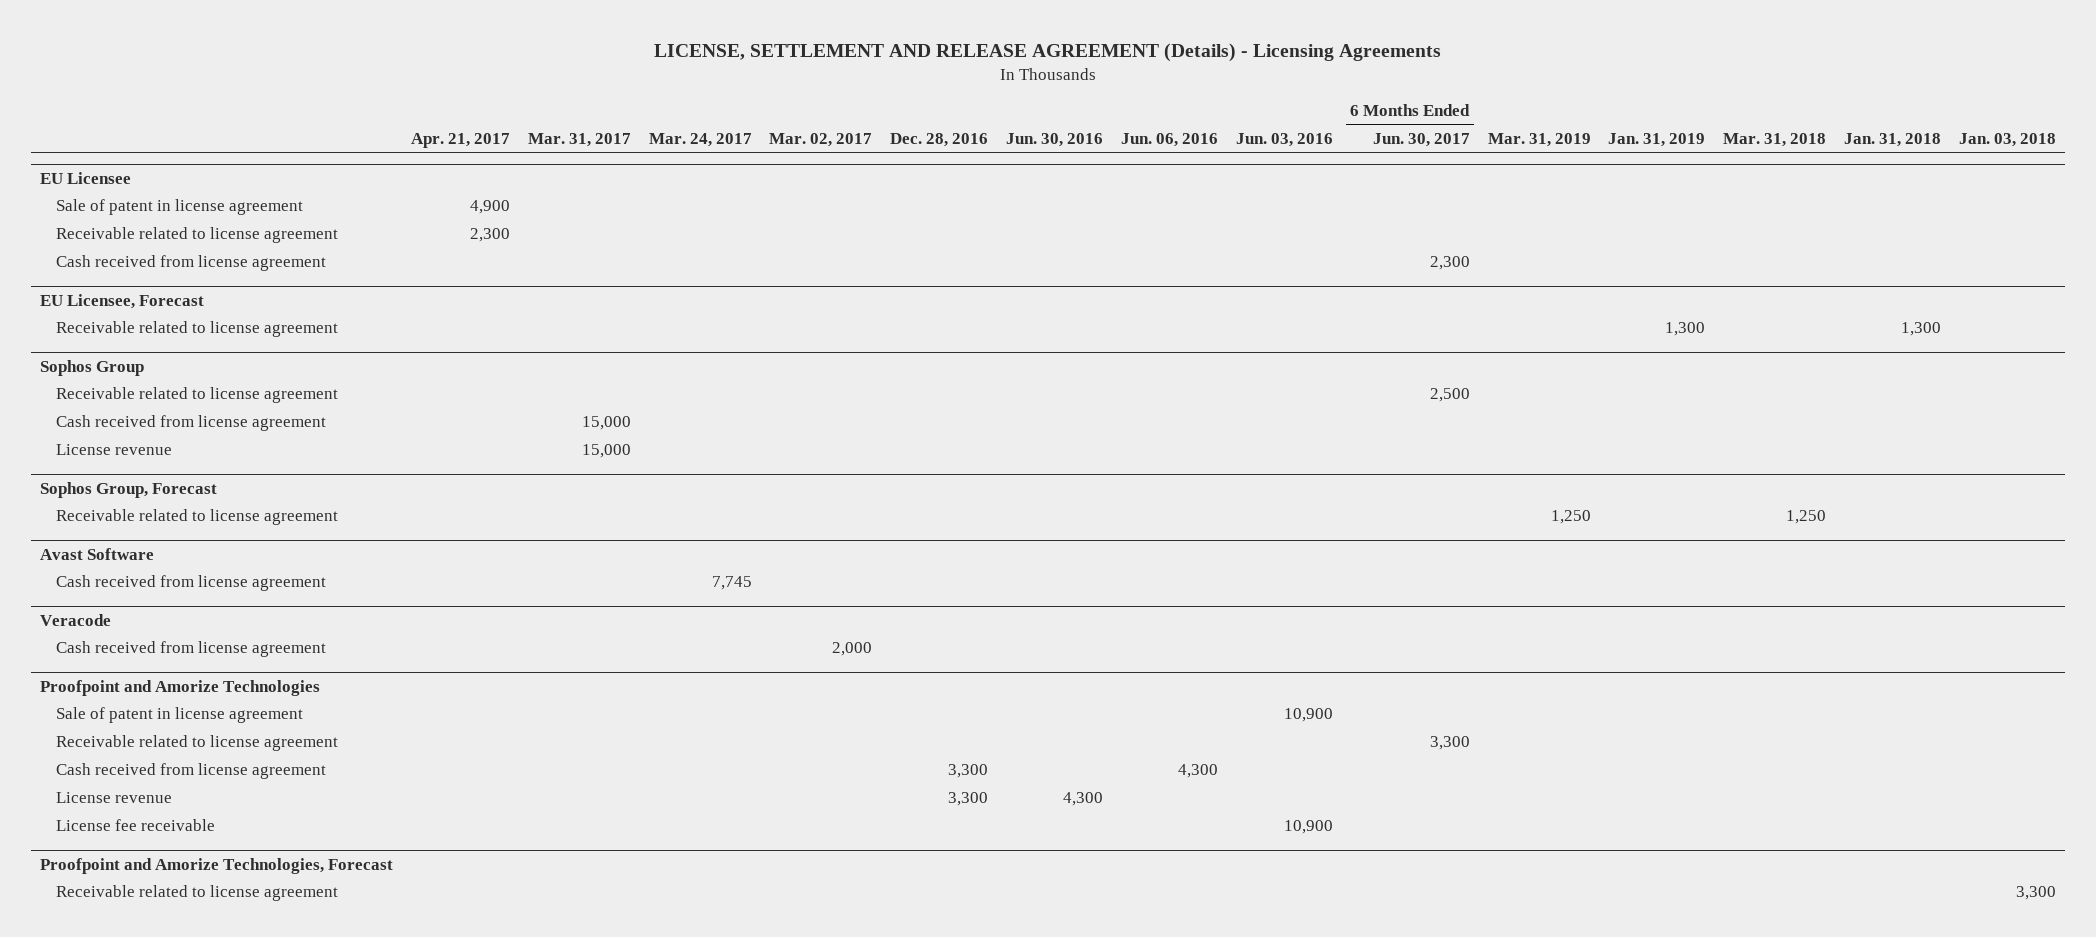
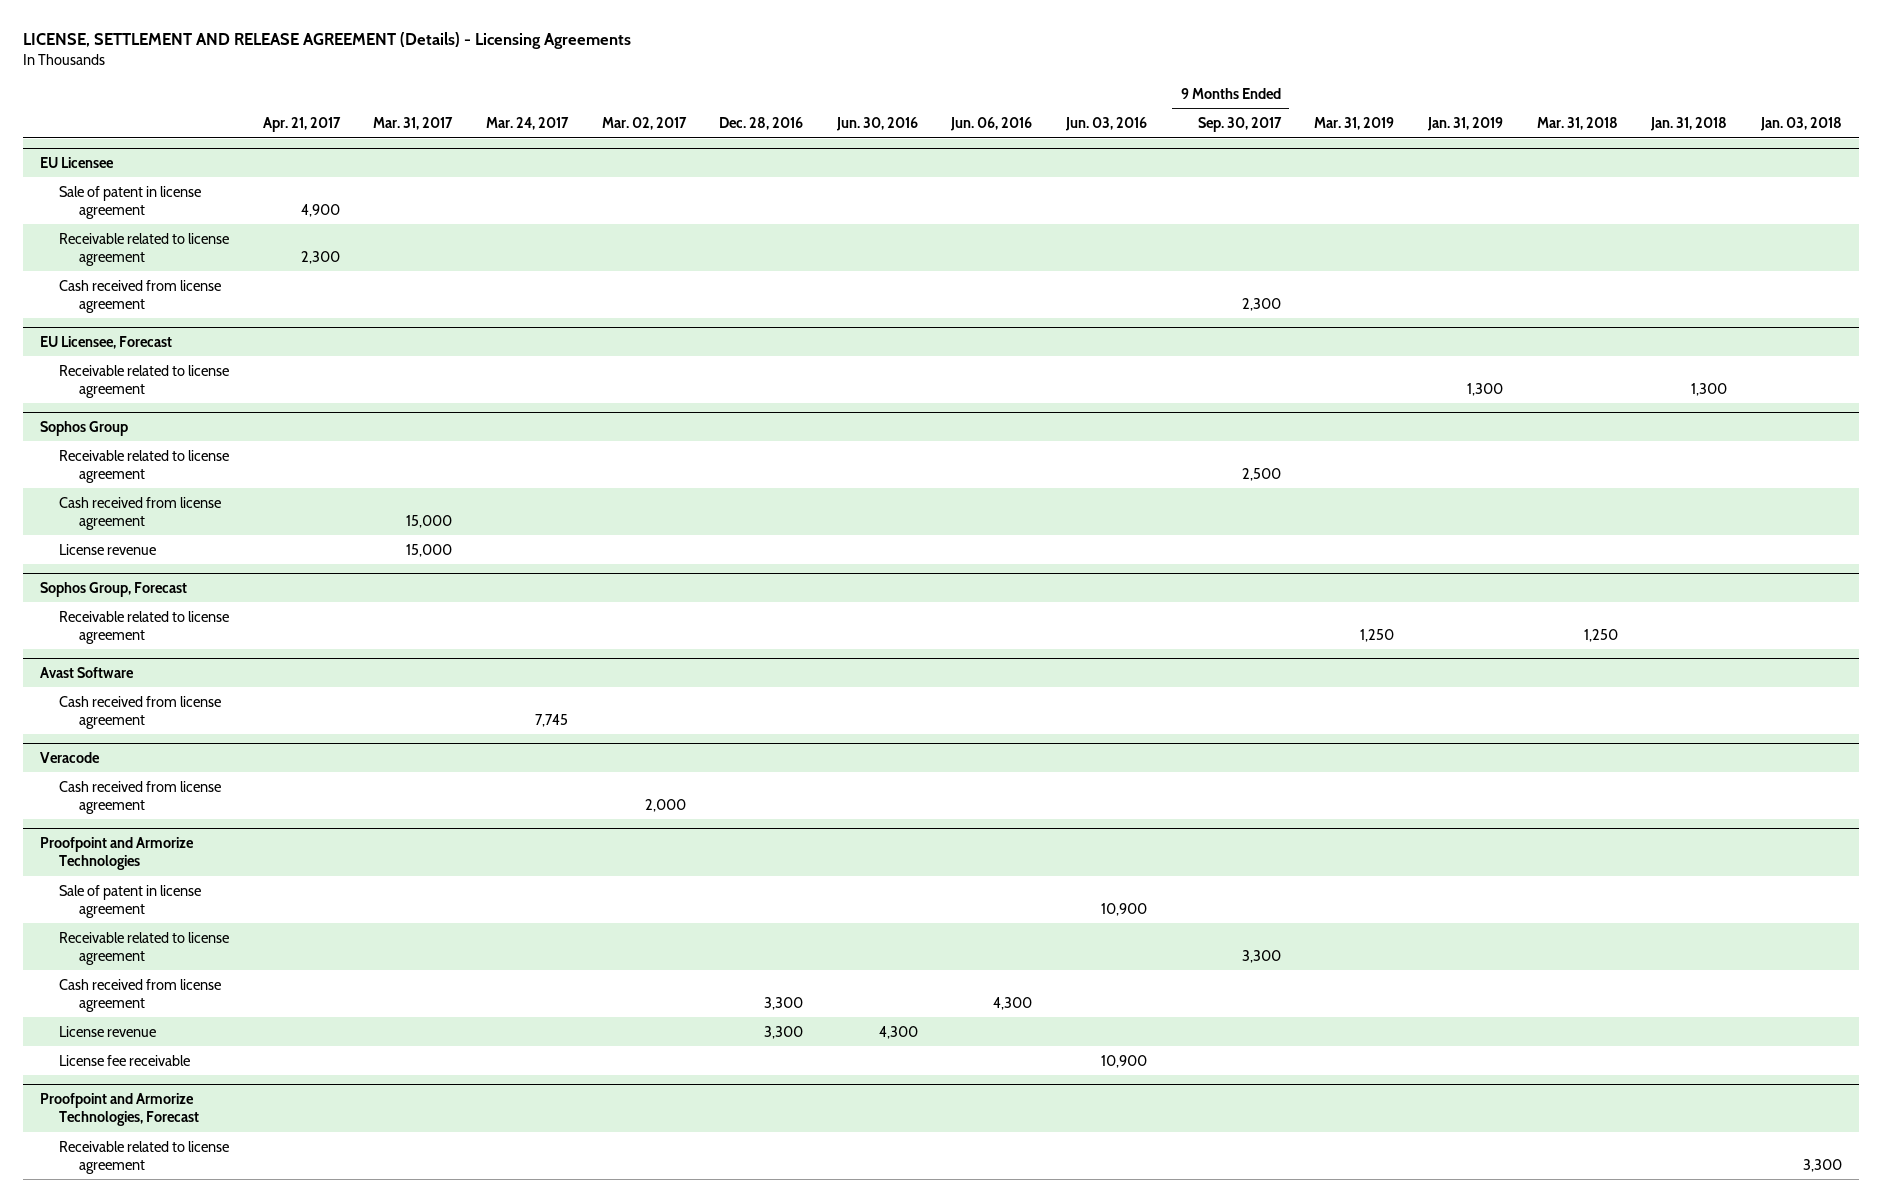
- | Apr. 21, 2017 | Mar. 31, 2017 | Mar. 24, 2017 | Mar. 02, 2017 | Dec. 28, 2016 | Jun. 30, 2016 | Jun. 06, 2016 | Jun. 03, 2016 | 6 Months Ended Jun. 30, 2017 | Mar. 31, 2019 | Jan. 31, 2019 | Mar. 31, 2018 | Jan. 31, 2018 | Jan. 03, 2018
+ | Apr. 21, 2017 | Mar. 31, 2017 | Mar. 24, 2017 | Mar. 02, 2017 | Dec. 28, 2016 | Jun. 30, 2016 | Jun. 06, 2016 | Jun. 03, 2016 | 9 Months Ended Sep. 30, 2017 | Mar. 31, 2019 | Jan. 31, 2019 | Mar. 31, 2018 | Jan. 31, 2018 | Jan. 03, 2018
- Proofpoint and Amorize Technologies
+ Proofpoint and Armorize Technologies
- Proofpoint and Amorize Technologies, Forecast
+ Proofpoint and Armorize Technologies, Forecast

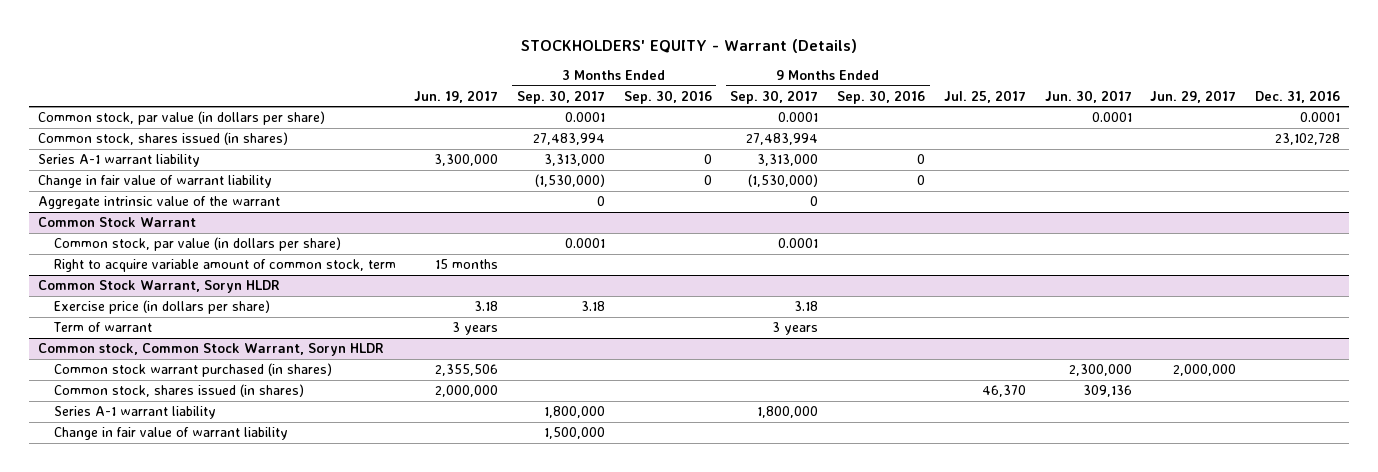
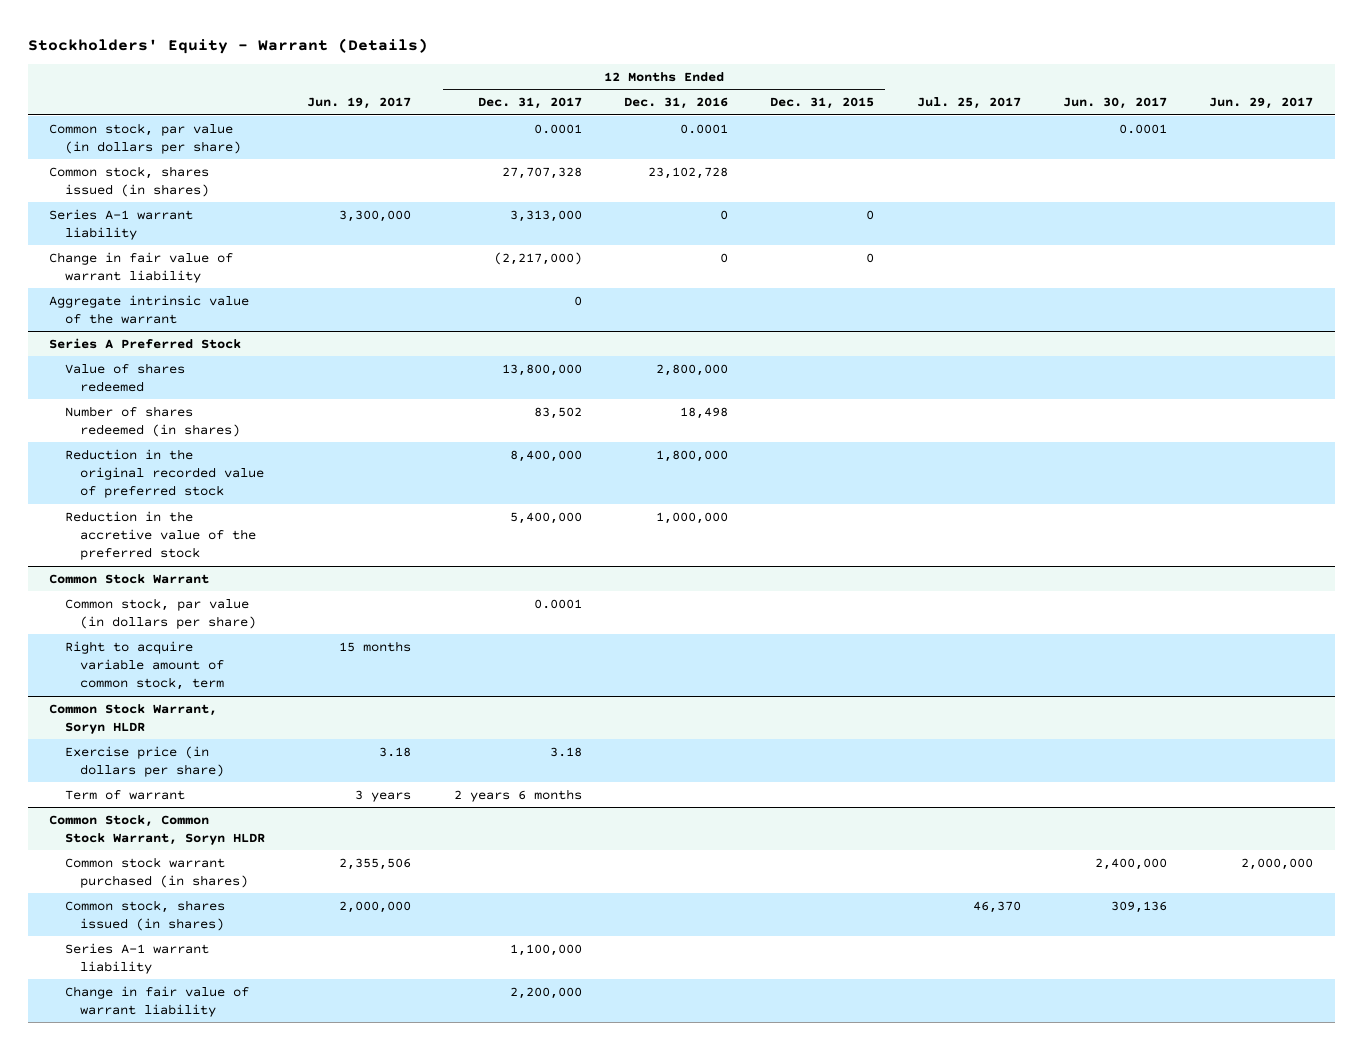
- STOCKHOLDERS' EQUITY - Warrant (Details)
+ Stockholders' Equity - Warrant (Details)
- | Jun. 19, 2017 | 3 Months Ended Sep. 30, 2017 | 3 Months Ended Sep. 30, 2016 | 9 Months Ended Sep. 30, 2017 | 9 Months Ended Sep. 30, 2016 | Jul. 25, 2017 | Jun. 30, 2017 | Jun. 29, 2017 | Dec. 31, 2016
+ | Jun. 19, 2017 | 12 Months Ended Dec. 31, 2017 | 12 Months Ended Dec. 31, 2016 | 12 Months Ended Dec. 31, 2015 | Jul. 25, 2017 | Jun. 30, 2017 | Jun. 29, 2017
+ Series A Preferred Stock
+ Value of shares redeemed | | 13,800,000 | 2,800,000 | | | |
+ Number of shares redeemed (in shares) | | 83,502 | 18,498 | | | |
+ Reduction in the original recorded value of preferred stock | | 8,400,000 | 1,800,000 | | | |
+ Reduction in the accretive value of the preferred stock | | 5,400,000 | 1,000,000 | | | |
- Common stock, Common Stock Warrant, Soryn HLDR
- Common stock warrant purchased (in shares) | 2,355,506 | | | | | | 2,300,000 | 2,000,000 |
+ Common Stock, Common Stock Warrant, Soryn HLDR
+ Common stock warrant purchased (in shares) | 2,355,506 | | | | | 2,400,000 | 2,000,000

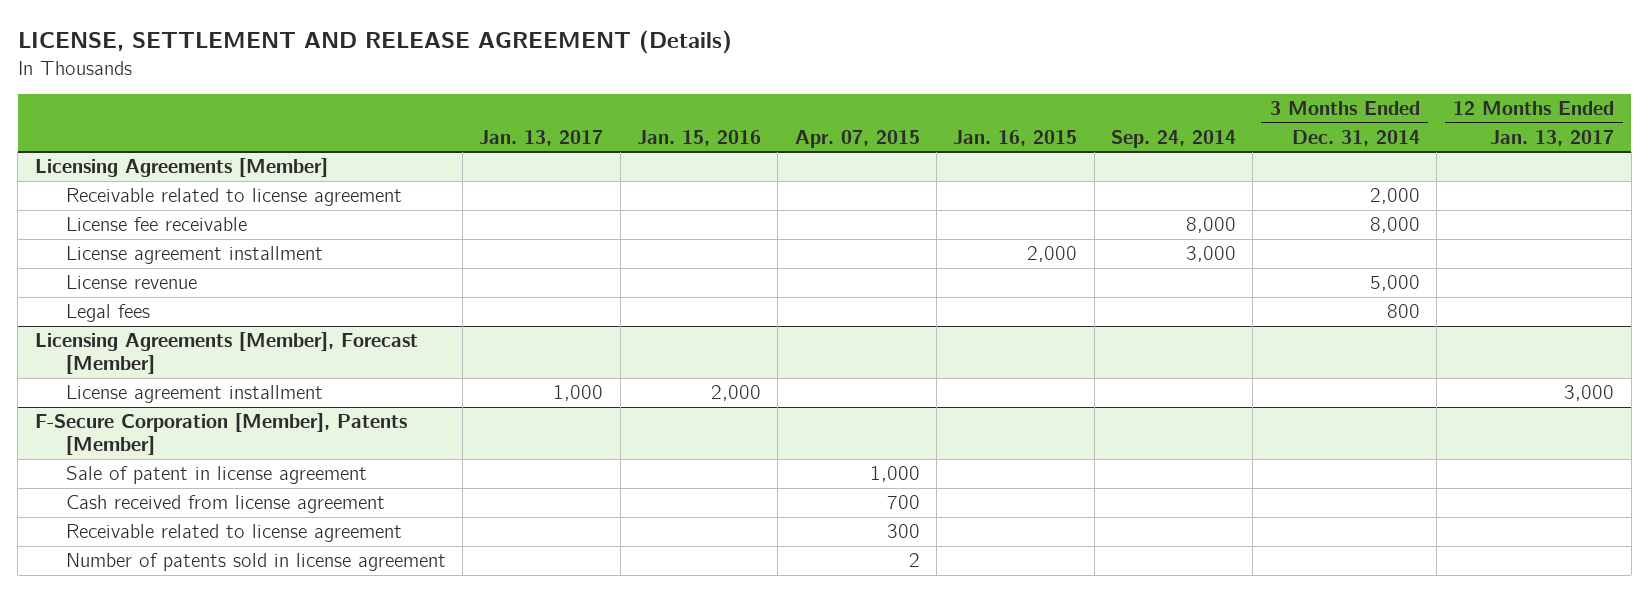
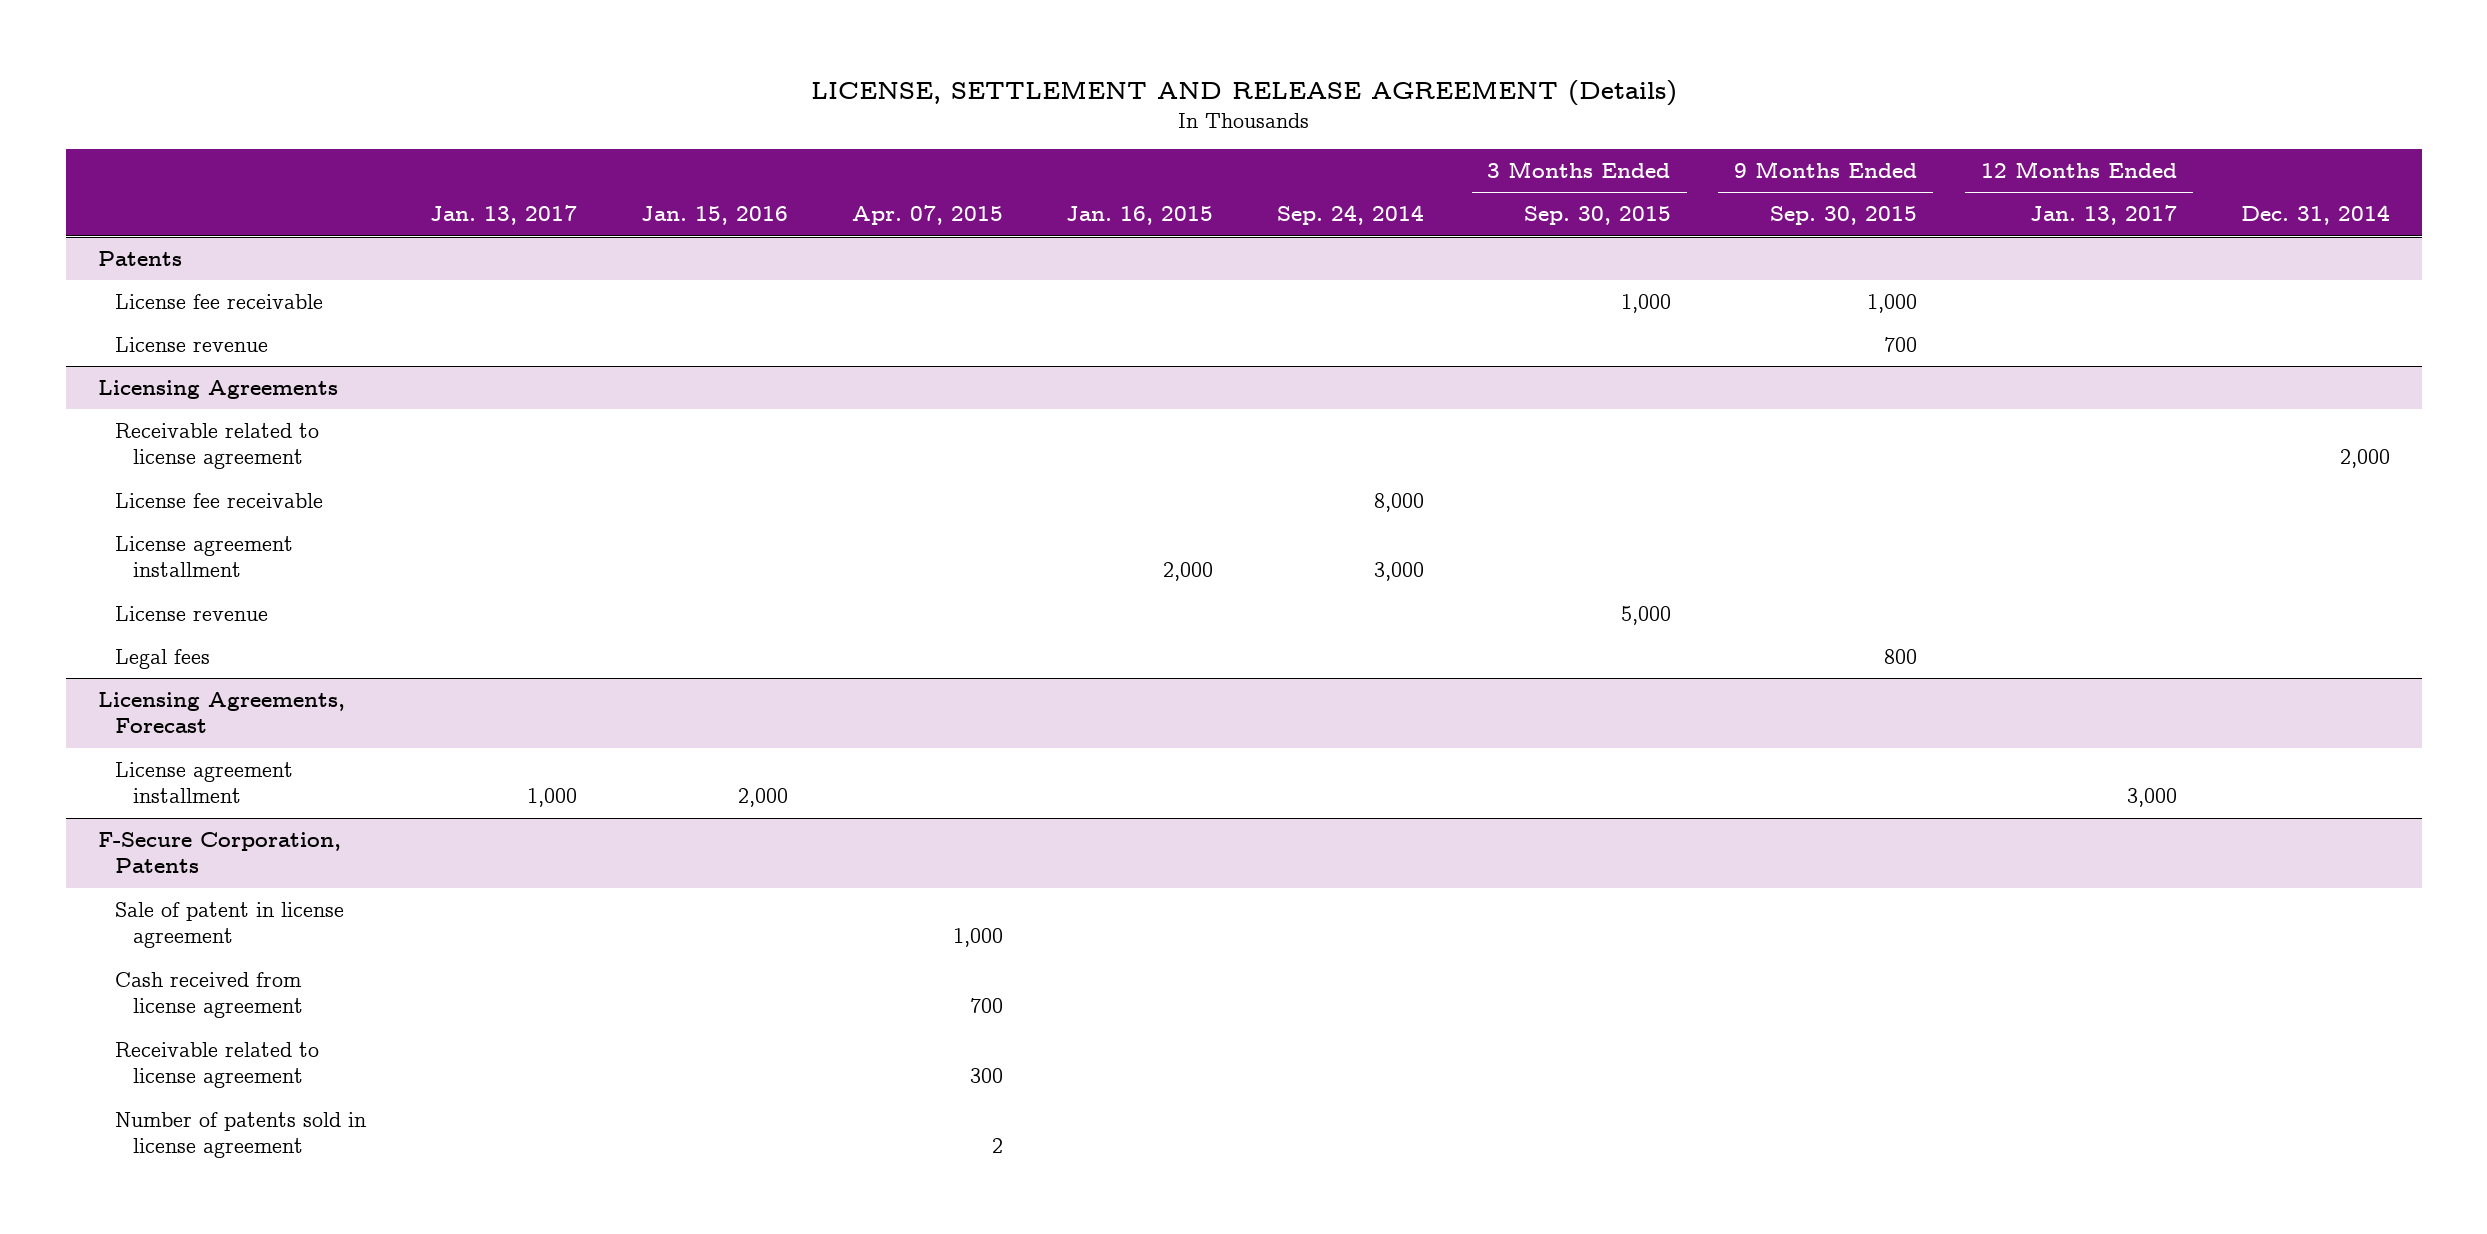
- | Jan. 13, 2017 | Jan. 15, 2016 | Apr. 07, 2015 | Jan. 16, 2015 | Sep. 24, 2014 | 3 Months Ended Dec. 31, 2014 | 12 Months Ended Jan. 13, 2017
+ | Jan. 13, 2017 | Jan. 15, 2016 | Apr. 07, 2015 | Jan. 16, 2015 | Sep. 24, 2014 | 3 Months Ended Sep. 30, 2015 | 9 Months Ended Sep. 30, 2015 | 12 Months Ended Jan. 13, 2017 | Dec. 31, 2014
- Licensing Agreements [Member]
+ Patents
+ License fee receivable | | | | | | 1,000 | 1,000 | |
+ License revenue | | | | | | | 700 | |
+ Licensing Agreements
- Licensing Agreements [Member], Forecast [Member]
+ Licensing Agreements, Forecast
- F-Secure Corporation [Member], Patents [Member]
+ F-Secure Corporation, Patents

